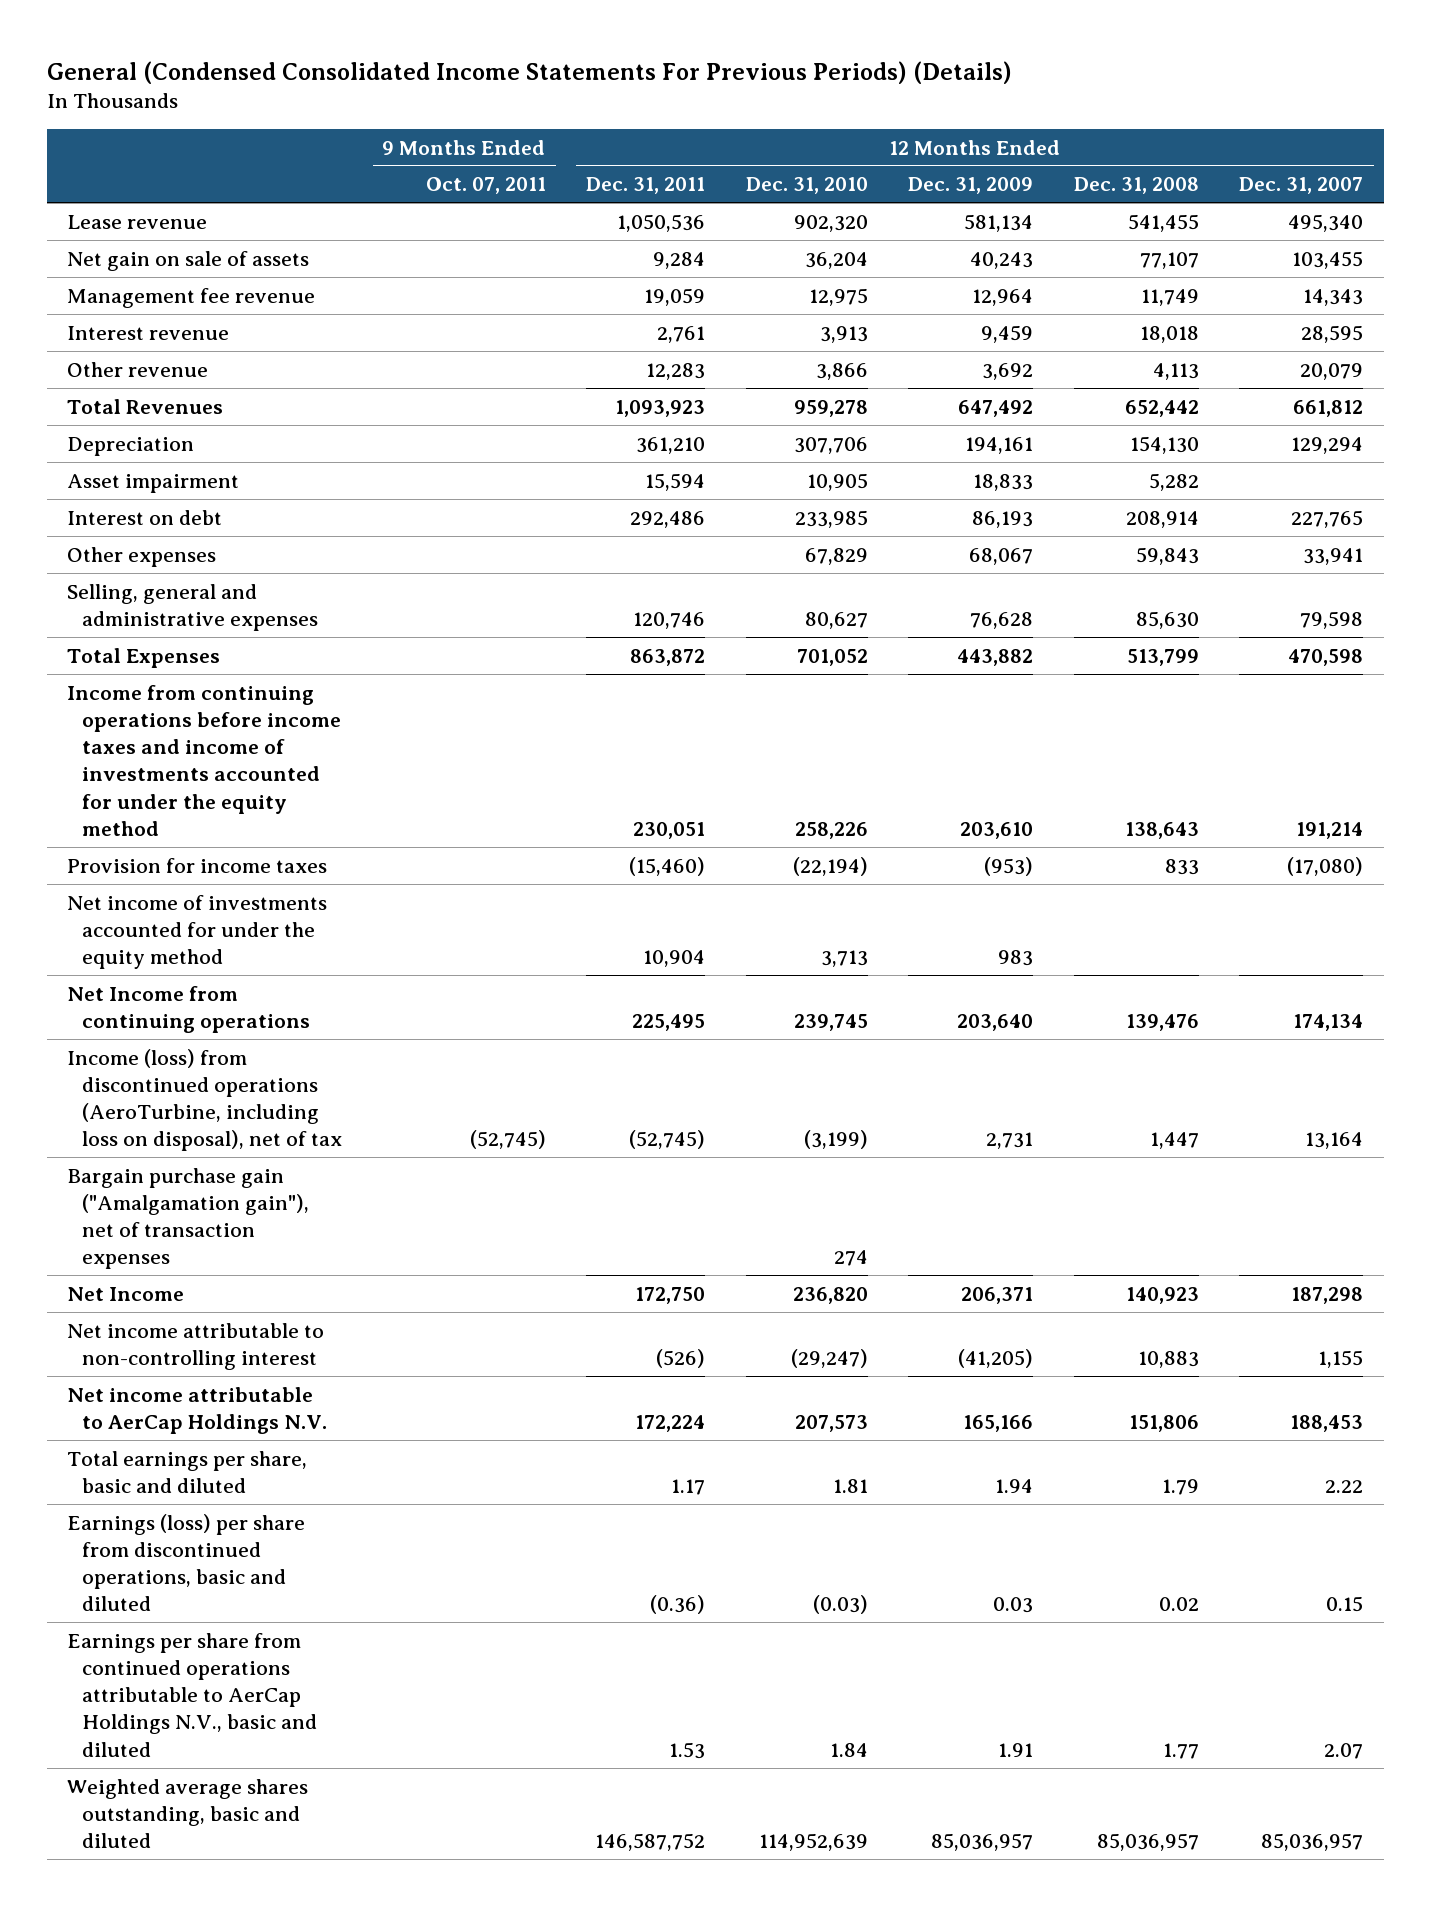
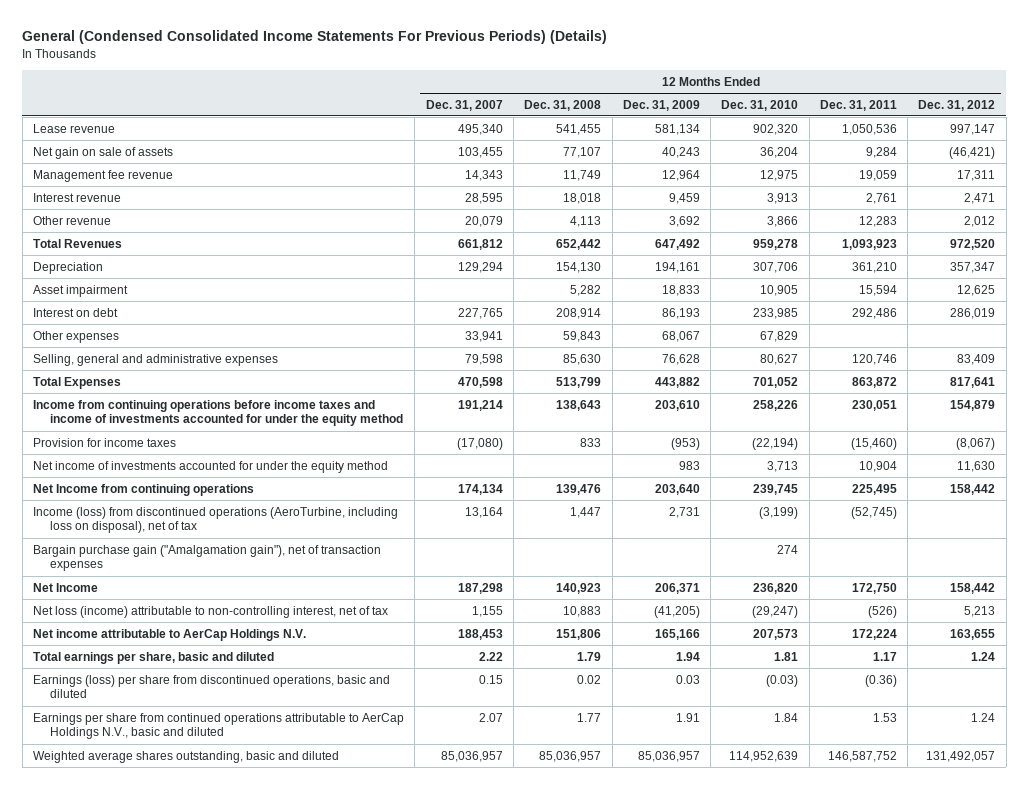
- | 9 Months Ended Oct. 07, 2011 | 12 Months Ended Dec. 31, 2011 | 12 Months Ended Dec. 31, 2010 | 12 Months Ended Dec. 31, 2009 | 12 Months Ended Dec. 31, 2008 | 12 Months Ended Dec. 31, 2007
+ | 12 Months Ended Dec. 31, 2007 | 12 Months Ended Dec. 31, 2008 | 12 Months Ended Dec. 31, 2009 | 12 Months Ended Dec. 31, 2010 | 12 Months Ended Dec. 31, 2011 | 12 Months Ended Dec. 31, 2012
- Net income attributable to non-controlling interest | | (526) | (29,247) | (41,205) | 10,883 | 1,155
+ Net loss (income) attributable to non-controlling interest, net of tax | 1,155 | 10,883 | (41,205) | (29,247) | (526) | 5,213

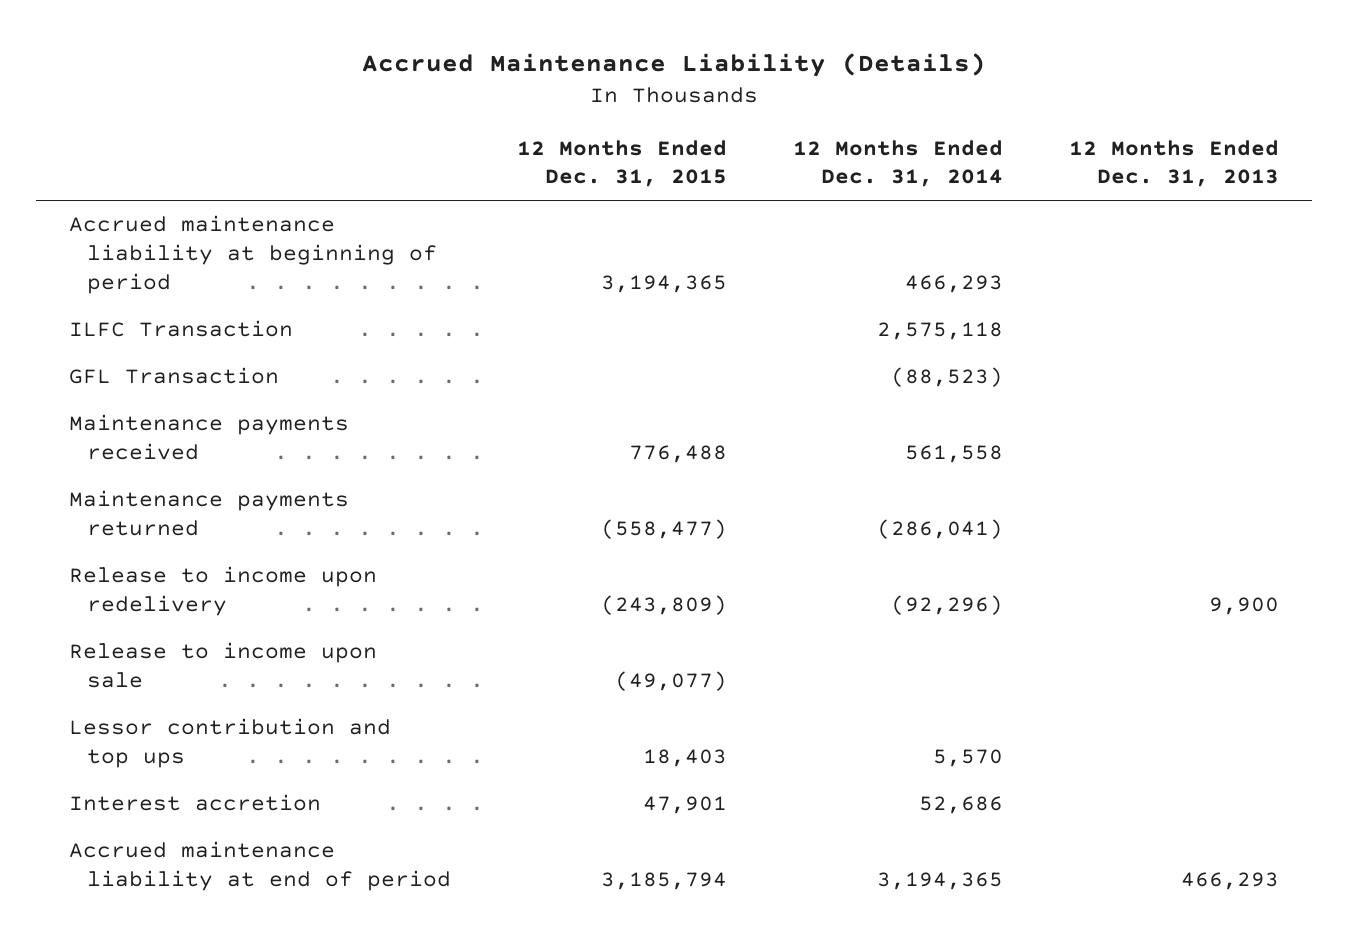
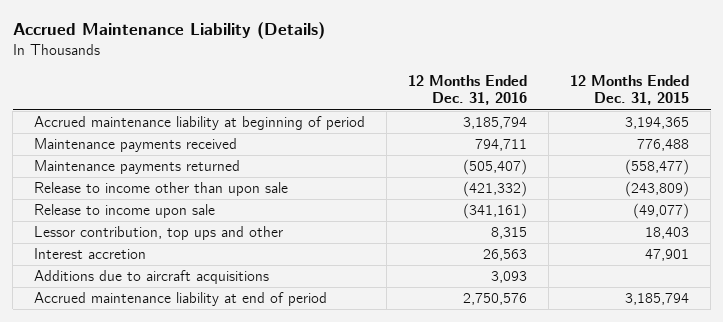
- | 12 Months Ended Dec. 31, 2015 | 12 Months Ended Dec. 31, 2014 | 12 Months Ended Dec. 31, 2013
+ | 12 Months Ended Dec. 31, 2016 | 12 Months Ended Dec. 31, 2015
- ILFC Transaction | | 2,575,118 |
- GFL Transaction | | (88,523) |
- Release to income upon redelivery | (243,809) | (92,296) | 9,900
+ Release to income other than upon sale | (421,332) | (243,809)
- Lessor contribution and top ups | 18,403 | 5,570 |
+ Lessor contribution, top ups and other | 8,315 | 18,403
+ Additions due to aircraft acquisitions | 3,093 |

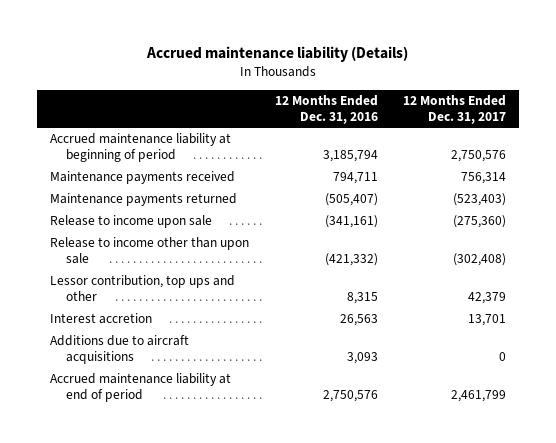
- Accrued Maintenance Liability (Details)
+ Accrued maintenance liability (Details)
- | 12 Months Ended Dec. 31, 2016 | 12 Months Ended Dec. 31, 2015
+ | 12 Months Ended Dec. 31, 2016 | 12 Months Ended Dec. 31, 2017
moved down: Release to income other than upon sale | (421,332) | (302,408)

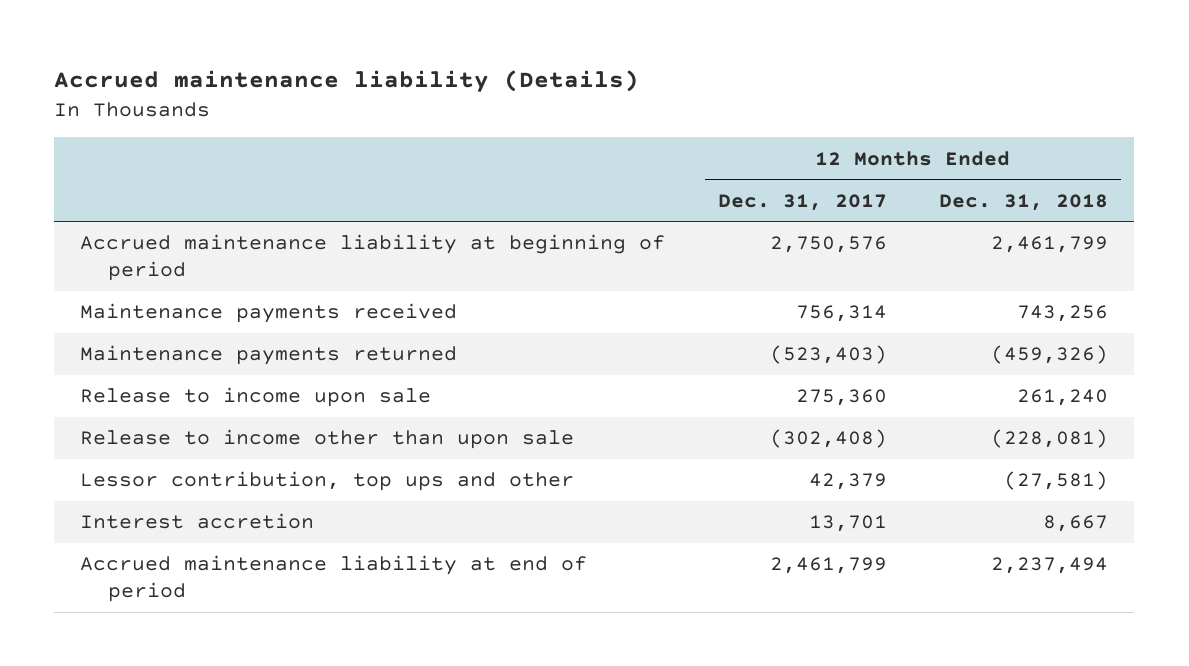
- | 12 Months Ended Dec. 31, 2016 | 12 Months Ended Dec. 31, 2017
+ | 12 Months Ended Dec. 31, 2017 | 12 Months Ended Dec. 31, 2018
- Release to income upon sale | (341,161) | (275,360)
+ Release to income upon sale | 275,360 | 261,240
- Additions due to aircraft acquisitions | 3,093 | 0

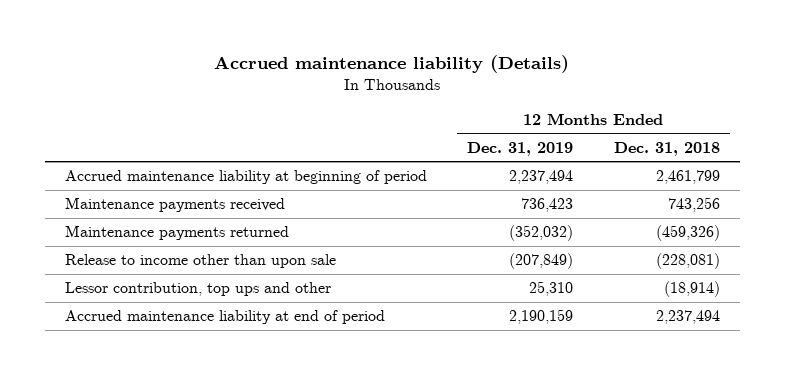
- | 12 Months Ended Dec. 31, 2017 | 12 Months Ended Dec. 31, 2018
+ | 12 Months Ended Dec. 31, 2019 | 12 Months Ended Dec. 31, 2018
- Release to income upon sale | 275,360 | 261,240
- Lessor contribution, top ups and other | 42,379 | (27,581)
- Interest accretion | 13,701 | 8,667
+ Lessor contribution, top ups and other | 25,310 | (18,914)

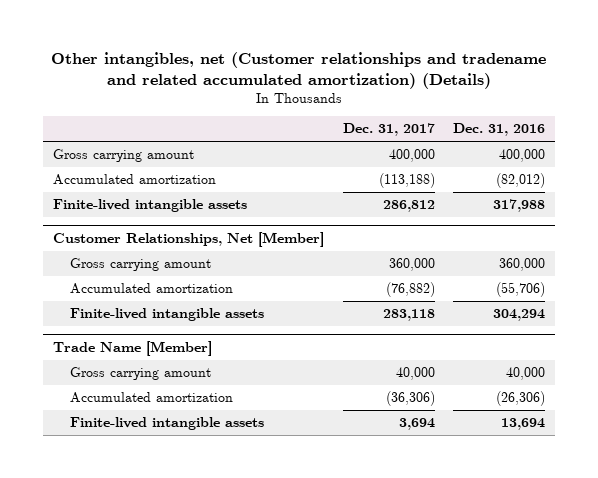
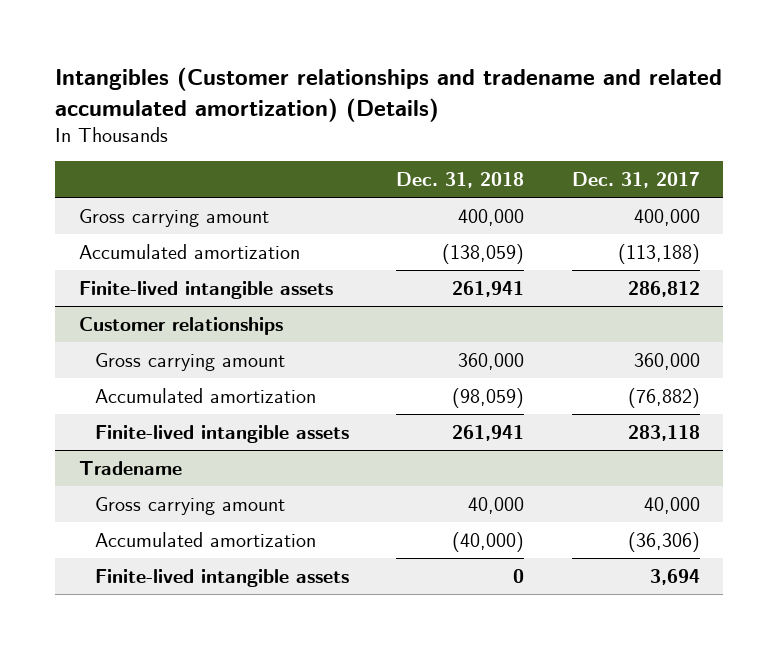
- Other intangibles, net (Customer relationships and tradename and related accumulated amortization) (Details)
+ Intangibles (Customer relationships and tradename and related accumulated amortization) (Details)
- | Dec. 31, 2017 | Dec. 31, 2016
+ | Dec. 31, 2018 | Dec. 31, 2017
- Customer Relationships, Net [Member]
+ Customer relationships
- Trade Name [Member]
+ Tradename

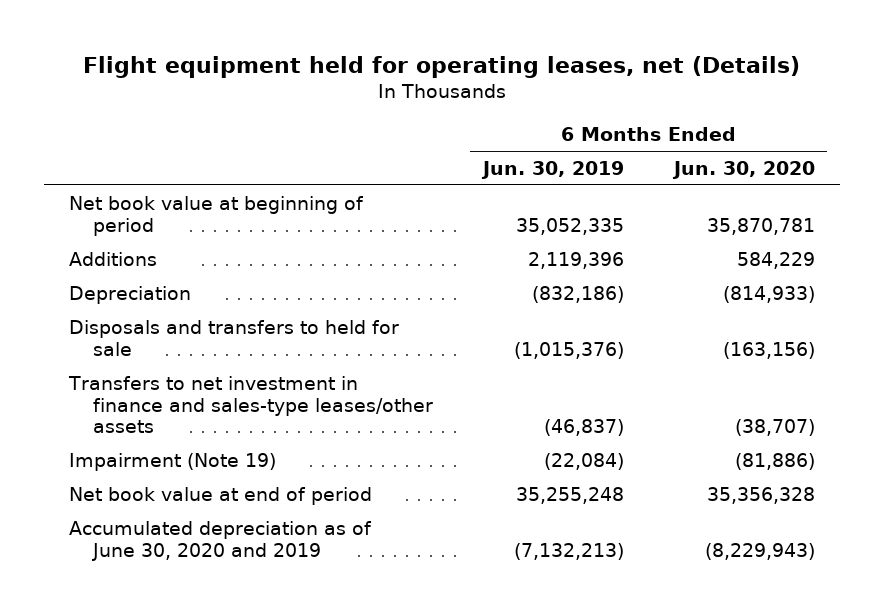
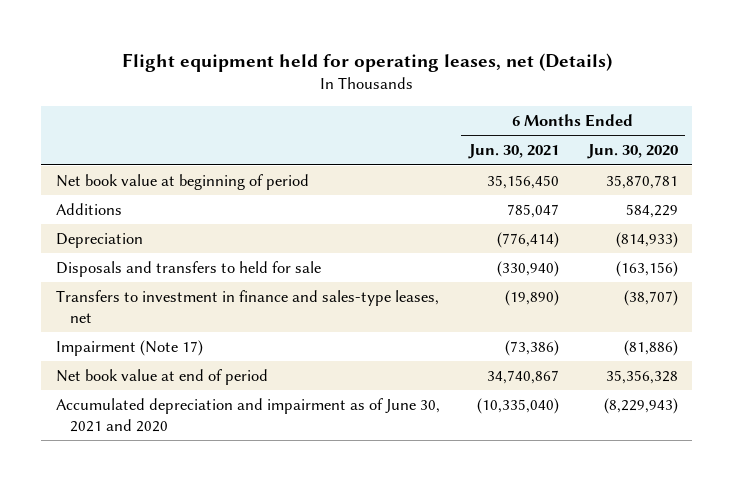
- | 6 Months Ended Jun. 30, 2019 | 6 Months Ended Jun. 30, 2020
+ | 6 Months Ended Jun. 30, 2021 | 6 Months Ended Jun. 30, 2020
- Transfers to net investment in finance and sales-type leases/other assets | (46,837) | (38,707)
- Impairment (Note 19) | (22,084) | (81,886)
+ Transfers to investment in finance and sales-type leases, net | (19,890) | (38,707)
+ Impairment (Note 17) | (73,386) | (81,886)
- Accumulated depreciation as of June 30, 2020 and 2019 | (7,132,213) | (8,229,943)
+ Accumulated depreciation and impairment as of June 30, 2021 and 2020 | (10,335,040) | (8,229,943)

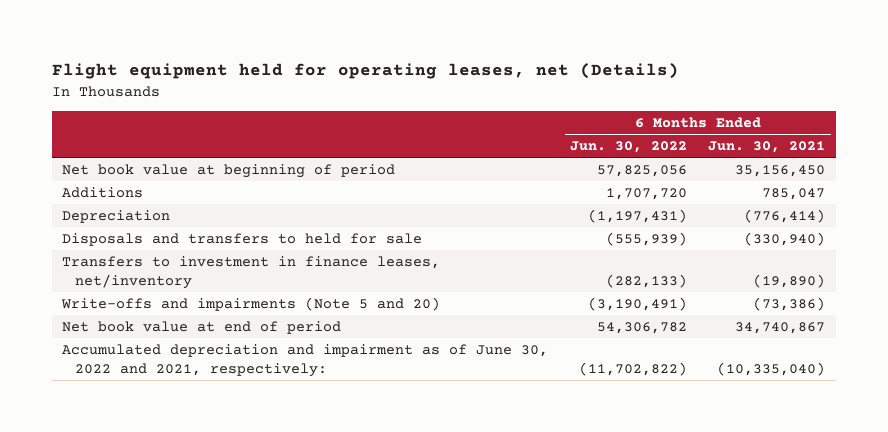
- | 6 Months Ended Jun. 30, 2021 | 6 Months Ended Jun. 30, 2020
+ | 6 Months Ended Jun. 30, 2022 | 6 Months Ended Jun. 30, 2021
- Transfers to investment in finance and sales-type leases, net | (19,890) | (38,707)
- Impairment (Note 17) | (73,386) | (81,886)
+ Transfers to investment in finance leases, net/inventory | (282,133) | (19,890)
+ Write-offs and impairments (Note 5 and 20) | (3,190,491) | (73,386)
- Accumulated depreciation and impairment as of June 30, 2021 and 2020 | (10,335,040) | (8,229,943)
+ Accumulated depreciation and impairment as of June 30, 2022 and 2021, respectively: | (11,702,822) | (10,335,040)

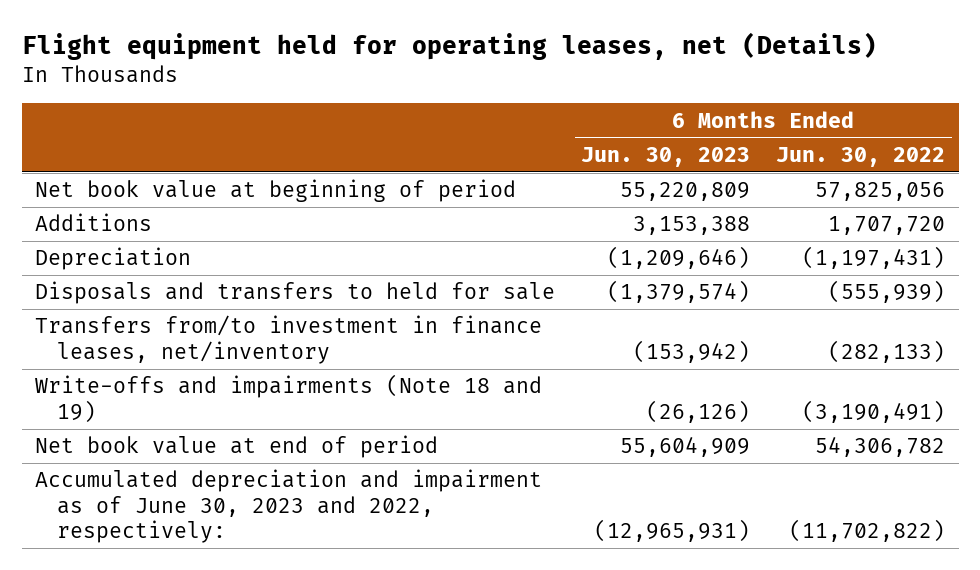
- | 6 Months Ended Jun. 30, 2022 | 6 Months Ended Jun. 30, 2021
+ | 6 Months Ended Jun. 30, 2023 | 6 Months Ended Jun. 30, 2022
- Transfers to investment in finance leases, net/inventory | (282,133) | (19,890)
- Write-offs and impairments (Note 5 and 20) | (3,190,491) | (73,386)
+ Transfers from/to investment in finance leases, net/inventory | (153,942) | (282,133)
+ Write-offs and impairments (Note 18 and 19) | (26,126) | (3,190,491)
- Accumulated depreciation and impairment as of June 30, 2022 and 2021, respectively: | (11,702,822) | (10,335,040)
+ Accumulated depreciation and impairment as of June 30, 2023 and 2022, respectively: | (12,965,931) | (11,702,822)

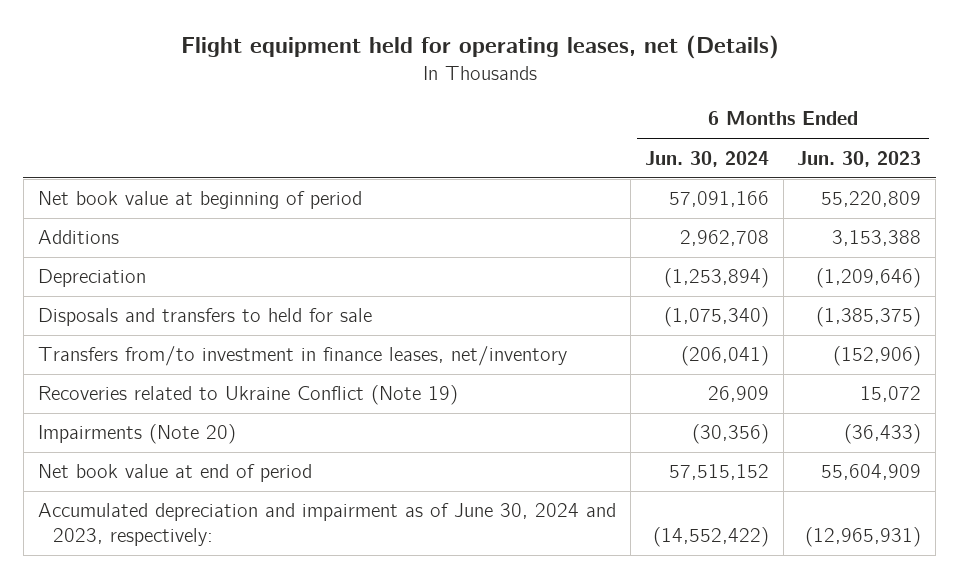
- | 6 Months Ended Jun. 30, 2023 | 6 Months Ended Jun. 30, 2022
+ | 6 Months Ended Jun. 30, 2024 | 6 Months Ended Jun. 30, 2023
- Disposals and transfers to held for sale | (1,379,574) | (555,939)
- Transfers from/to investment in finance leases, net/inventory | (153,942) | (282,133)
- Write-offs and impairments (Note 18 and 19) | (26,126) | (3,190,491)
+ Disposals and transfers to held for sale | (1,075,340) | (1,385,375)
+ Transfers from/to investment in finance leases, net/inventory | (206,041) | (152,906)
+ Recoveries related to Ukraine Conflict (Note 19) | 26,909 | 15,072
+ Impairments (Note 20) | (30,356) | (36,433)
- Accumulated depreciation and impairment as of June 30, 2023 and 2022, respectively: | (12,965,931) | (11,702,822)
+ Accumulated depreciation and impairment as of June 30, 2024 and 2023, respectively: | (14,552,422) | (12,965,931)

